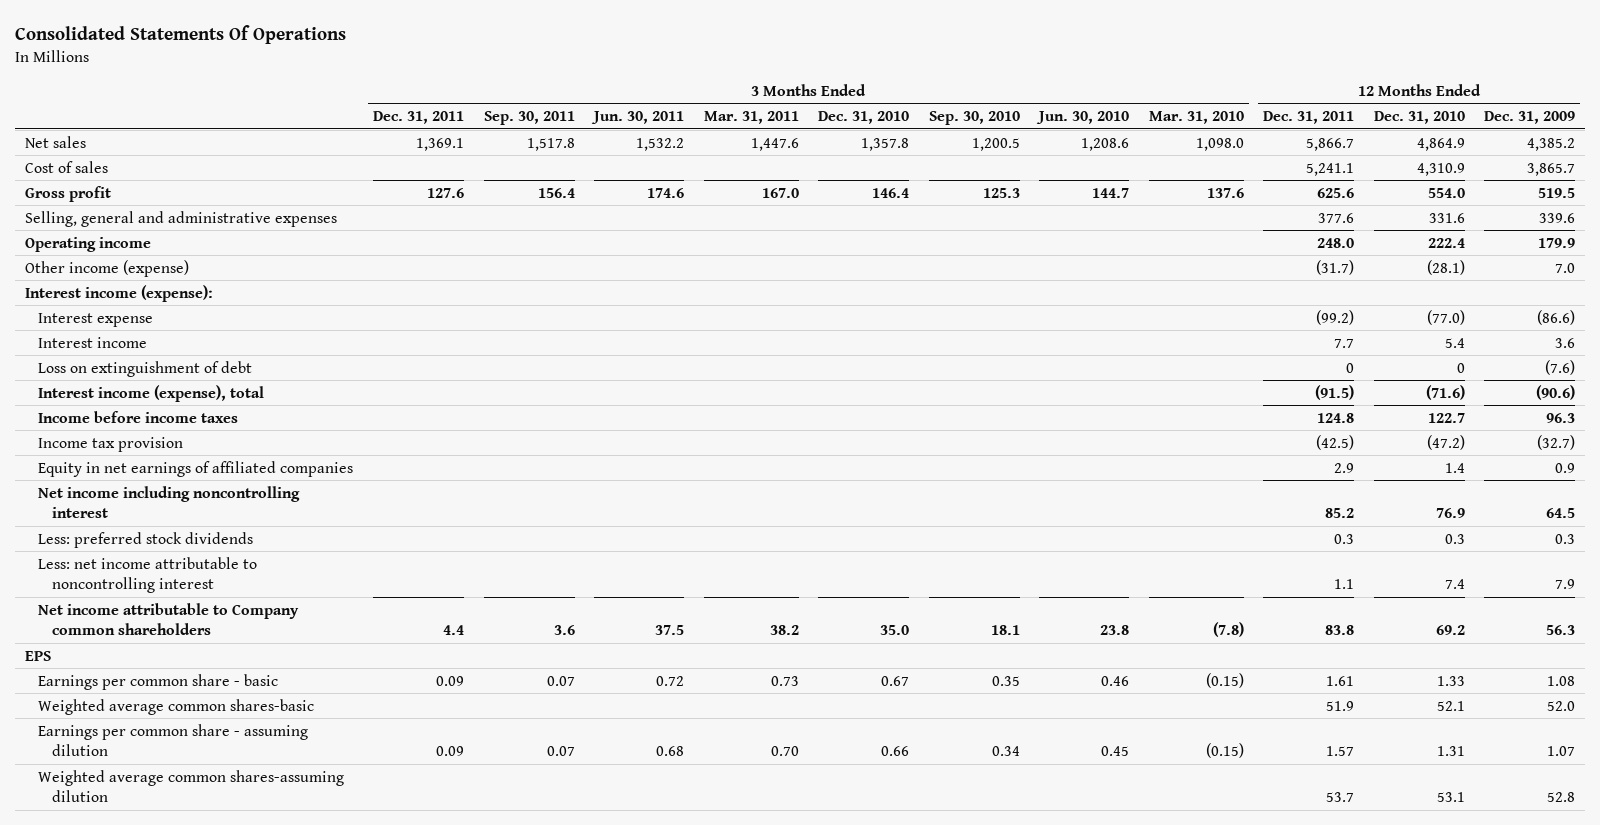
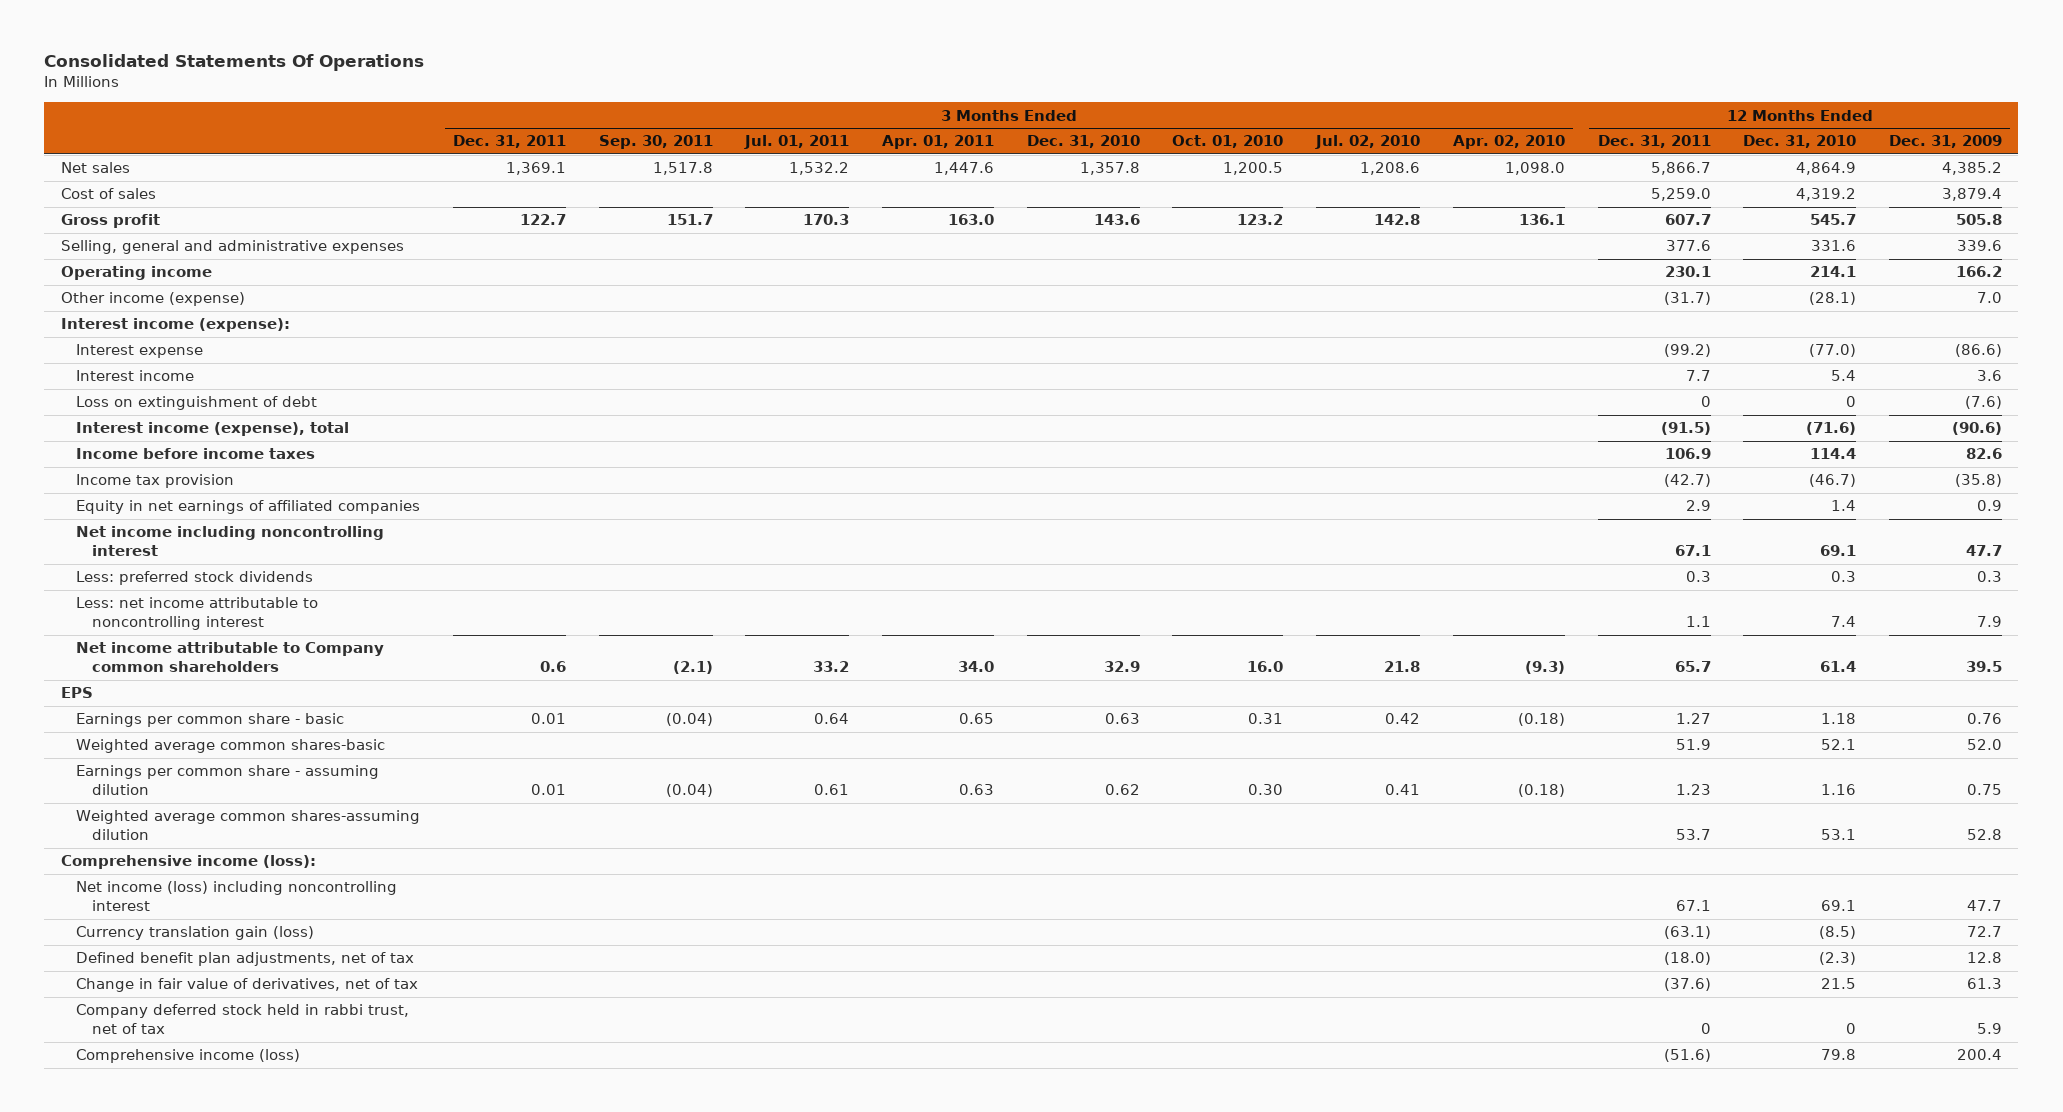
- | 3 Months Ended Dec. 31, 2011 | 3 Months Ended Sep. 30, 2011 | 3 Months Ended Jun. 30, 2011 | 3 Months Ended Mar. 31, 2011 | 3 Months Ended Dec. 31, 2010 | 3 Months Ended Sep. 30, 2010 | 3 Months Ended Jun. 30, 2010 | 3 Months Ended Mar. 31, 2010 | 12 Months Ended Dec. 31, 2011 | 12 Months Ended Dec. 31, 2010 | 12 Months Ended Dec. 31, 2009
+ | 3 Months Ended Dec. 31, 2011 | 3 Months Ended Sep. 30, 2011 | 3 Months Ended Jul. 01, 2011 | 3 Months Ended Apr. 01, 2011 | 3 Months Ended Dec. 31, 2010 | 3 Months Ended Oct. 01, 2010 | 3 Months Ended Jul. 02, 2010 | 3 Months Ended Apr. 02, 2010 | 12 Months Ended Dec. 31, 2011 | 12 Months Ended Dec. 31, 2010 | 12 Months Ended Dec. 31, 2009
- Cost of sales | | | | | | | | | 5,241.1 | 4,310.9 | 3,865.7
- Gross profit | 127.6 | 156.4 | 174.6 | 167.0 | 146.4 | 125.3 | 144.7 | 137.6 | 625.6 | 554.0 | 519.5
+ Cost of sales | | | | | | | | | 5,259.0 | 4,319.2 | 3,879.4
+ Gross profit | 122.7 | 151.7 | 170.3 | 163.0 | 143.6 | 123.2 | 142.8 | 136.1 | 607.7 | 545.7 | 505.8
- Operating income | | | | | | | | | 248.0 | 222.4 | 179.9
+ Operating income | | | | | | | | | 230.1 | 214.1 | 166.2
- Income before income taxes | | | | | | | | | 124.8 | 122.7 | 96.3
- Income tax provision | | | | | | | | | (42.5) | (47.2) | (32.7)
+ Income before income taxes | | | | | | | | | 106.9 | 114.4 | 82.6
+ Income tax provision | | | | | | | | | (42.7) | (46.7) | (35.8)
- Net income including noncontrolling interest | | | | | | | | | 85.2 | 76.9 | 64.5
+ Net income including noncontrolling interest | | | | | | | | | 67.1 | 69.1 | 47.7
- Net income attributable to Company common shareholders | 4.4 | 3.6 | 37.5 | 38.2 | 35.0 | 18.1 | 23.8 | (7.8) | 83.8 | 69.2 | 56.3
+ Net income attributable to Company common shareholders | 0.6 | (2.1) | 33.2 | 34.0 | 32.9 | 16.0 | 21.8 | (9.3) | 65.7 | 61.4 | 39.5
- Earnings per common share - basic | 0.09 | 0.07 | 0.72 | 0.73 | 0.67 | 0.35 | 0.46 | (0.15) | 1.61 | 1.33 | 1.08
+ Earnings per common share - basic | 0.01 | (0.04) | 0.64 | 0.65 | 0.63 | 0.31 | 0.42 | (0.18) | 1.27 | 1.18 | 0.76
- Earnings per common share - assuming dilution | 0.09 | 0.07 | 0.68 | 0.70 | 0.66 | 0.34 | 0.45 | (0.15) | 1.57 | 1.31 | 1.07
+ Earnings per common share - assuming dilution | 0.01 | (0.04) | 0.61 | 0.63 | 0.62 | 0.30 | 0.41 | (0.18) | 1.23 | 1.16 | 0.75
+ Comprehensive income (loss):
+ Net income (loss) including noncontrolling interest | | | | | | | | | 67.1 | 69.1 | 47.7
+ Currency translation gain (loss) | | | | | | | | | (63.1) | (8.5) | 72.7
+ Defined benefit plan adjustments, net of tax | | | | | | | | | (18.0) | (2.3) | 12.8
+ Change in fair value of derivatives, net of tax | | | | | | | | | (37.6) | 21.5 | 61.3
+ Company deferred stock held in rabbi trust, net of tax | | | | | | | | | 0 | 0 | 5.9
+ Comprehensive income (loss) | | | | | | | | | (51.6) | 79.8 | 200.4

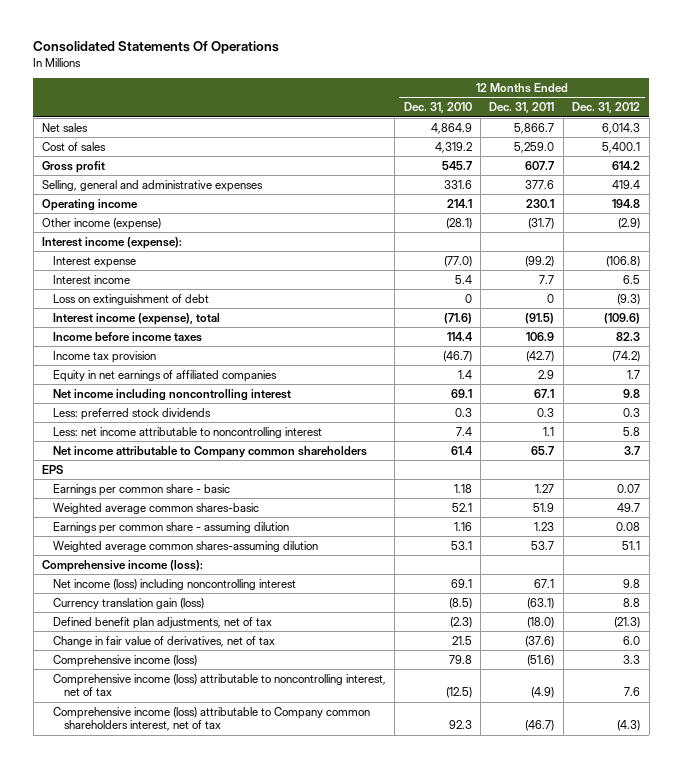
- | 3 Months Ended Dec. 31, 2011 | 3 Months Ended Sep. 30, 2011 | 3 Months Ended Jul. 01, 2011 | 3 Months Ended Apr. 01, 2011 | 3 Months Ended Dec. 31, 2010 | 3 Months Ended Oct. 01, 2010 | 3 Months Ended Jul. 02, 2010 | 3 Months Ended Apr. 02, 2010 | 12 Months Ended Dec. 31, 2011 | 12 Months Ended Dec. 31, 2010 | 12 Months Ended Dec. 31, 2009
+ | 12 Months Ended Dec. 31, 2010 | 12 Months Ended Dec. 31, 2011 | 12 Months Ended Dec. 31, 2012
- Company deferred stock held in rabbi trust, net of tax | | | | | | | | | 0 | 0 | 5.9
+ Comprehensive income (loss) attributable to noncontrolling interest, net of tax | (12.5) | (4.9) | 7.6
+ Comprehensive income (loss) attributable to Company common shareholders interest, net of tax | 92.3 | (46.7) | (4.3)

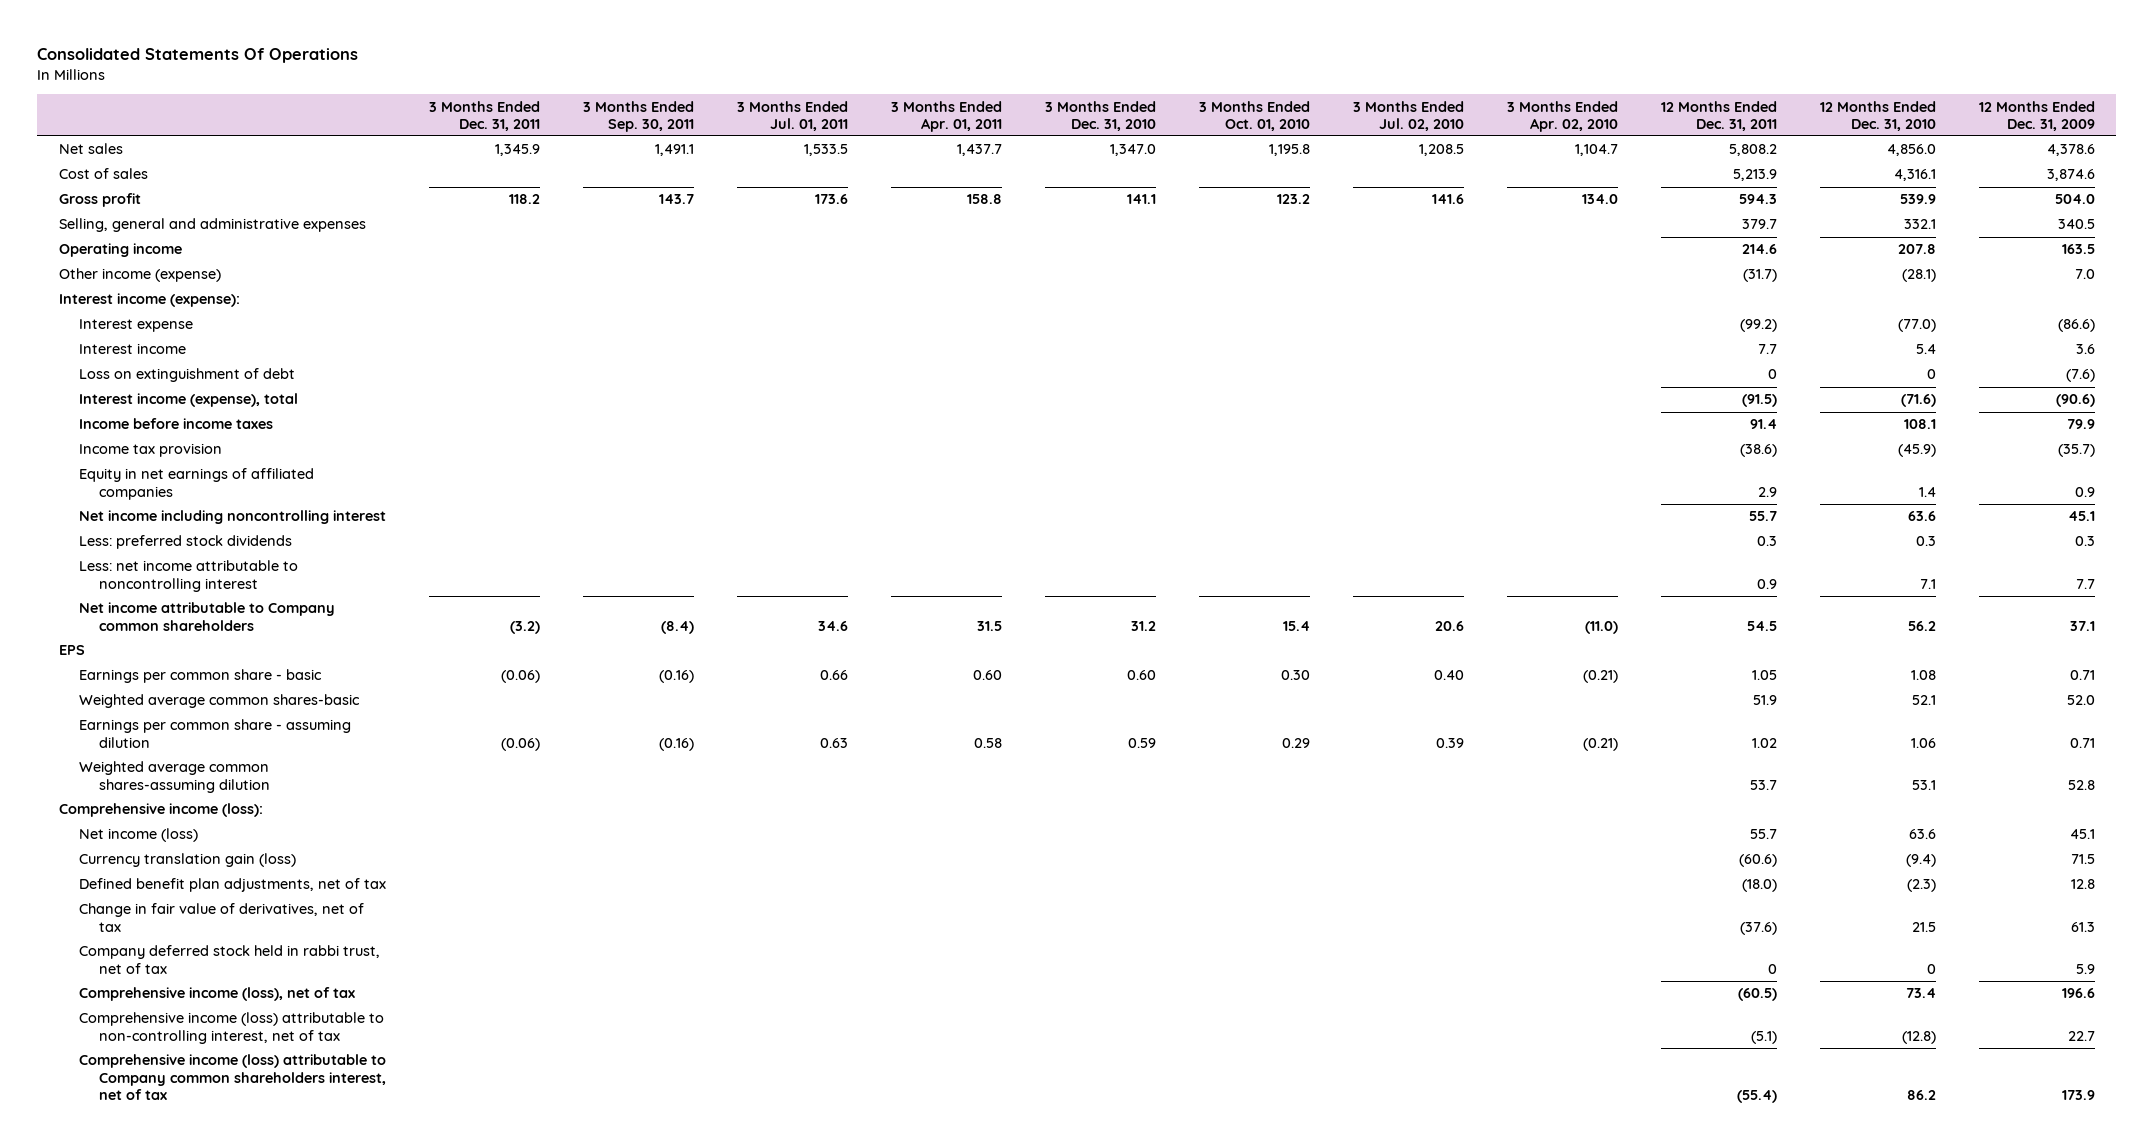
- | 12 Months Ended Dec. 31, 2010 | 12 Months Ended Dec. 31, 2011 | 12 Months Ended Dec. 31, 2012
+ | 3 Months Ended Dec. 31, 2011 | 3 Months Ended Sep. 30, 2011 | 3 Months Ended Jul. 01, 2011 | 3 Months Ended Apr. 01, 2011 | 3 Months Ended Dec. 31, 2010 | 3 Months Ended Oct. 01, 2010 | 3 Months Ended Jul. 02, 2010 | 3 Months Ended Apr. 02, 2010 | 12 Months Ended Dec. 31, 2011 | 12 Months Ended Dec. 31, 2010 | 12 Months Ended Dec. 31, 2009
- Net sales | 4,864.9 | 5,866.7 | 6,014.3
- Cost of sales | 4,319.2 | 5,259.0 | 5,400.1
- Gross profit | 545.7 | 607.7 | 614.2
- Selling, general and administrative expenses | 331.6 | 377.6 | 419.4
- Operating income | 214.1 | 230.1 | 194.8
+ Net sales | 1,345.9 | 1,491.1 | 1,533.5 | 1,437.7 | 1,347.0 | 1,195.8 | 1,208.5 | 1,104.7 | 5,808.2 | 4,856.0 | 4,378.6
+ Cost of sales | | | | | | | | | 5,213.9 | 4,316.1 | 3,874.6
+ Gross profit | 118.2 | 143.7 | 173.6 | 158.8 | 141.1 | 123.2 | 141.6 | 134.0 | 594.3 | 539.9 | 504.0
+ Selling, general and administrative expenses | | | | | | | | | 379.7 | 332.1 | 340.5
+ Operating income | | | | | | | | | 214.6 | 207.8 | 163.5
- Income before income taxes | 114.4 | 106.9 | 82.3
- Income tax provision | (46.7) | (42.7) | (74.2)
+ Income before income taxes | | | | | | | | | 91.4 | 108.1 | 79.9
+ Income tax provision | | | | | | | | | (38.6) | (45.9) | (35.7)
- Net income including noncontrolling interest | 69.1 | 67.1 | 9.8
+ Net income including noncontrolling interest | | | | | | | | | 55.7 | 63.6 | 45.1
- Less: net income attributable to noncontrolling interest | 7.4 | 1.1 | 5.8
- Net income attributable to Company common shareholders | 61.4 | 65.7 | 3.7
+ Less: net income attributable to noncontrolling interest | | | | | | | | | 0.9 | 7.1 | 7.7
+ Net income attributable to Company common shareholders | (3.2) | (8.4) | 34.6 | 31.5 | 31.2 | 15.4 | 20.6 | (11.0) | 54.5 | 56.2 | 37.1
- Earnings per common share - basic | 1.18 | 1.27 | 0.07
+ Earnings per common share - basic | (0.06) | (0.16) | 0.66 | 0.60 | 0.60 | 0.30 | 0.40 | (0.21) | 1.05 | 1.08 | 0.71
- Earnings per common share - assuming dilution | 1.16 | 1.23 | 0.08
+ Earnings per common share - assuming dilution | (0.06) | (0.16) | 0.63 | 0.58 | 0.59 | 0.29 | 0.39 | (0.21) | 1.02 | 1.06 | 0.71
- Net income (loss) including noncontrolling interest | 69.1 | 67.1 | 9.8
- Currency translation gain (loss) | (8.5) | (63.1) | 8.8
+ Net income (loss) | | | | | | | | | 55.7 | 63.6 | 45.1
+ Currency translation gain (loss) | | | | | | | | | (60.6) | (9.4) | 71.5
- Comprehensive income (loss) | 79.8 | (51.6) | 3.3
- Comprehensive income (loss) attributable to noncontrolling interest, net of tax | (12.5) | (4.9) | 7.6
- Comprehensive income (loss) attributable to Company common shareholders interest, net of tax | 92.3 | (46.7) | (4.3)
+ Company deferred stock held in rabbi trust, net of tax | | | | | | | | | 0 | 0 | 5.9
+ Comprehensive income (loss), net of tax | | | | | | | | | (60.5) | 73.4 | 196.6
+ Comprehensive income (loss) attributable to non-controlling interest, net of tax | | | | | | | | | (5.1) | (12.8) | 22.7
+ Comprehensive income (loss) attributable to Company common shareholders interest, net of tax | | | | | | | | | (55.4) | 86.2 | 173.9

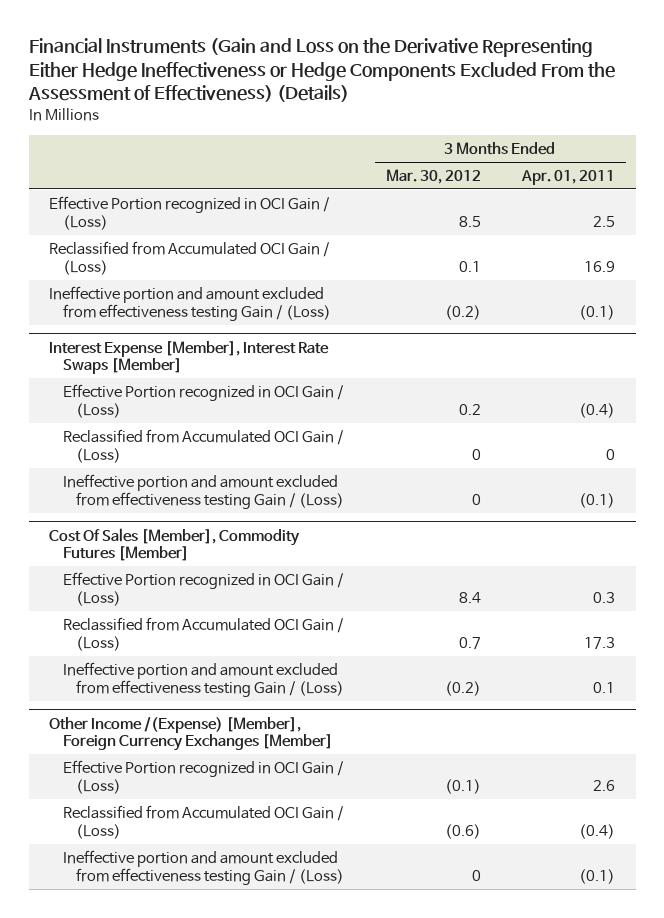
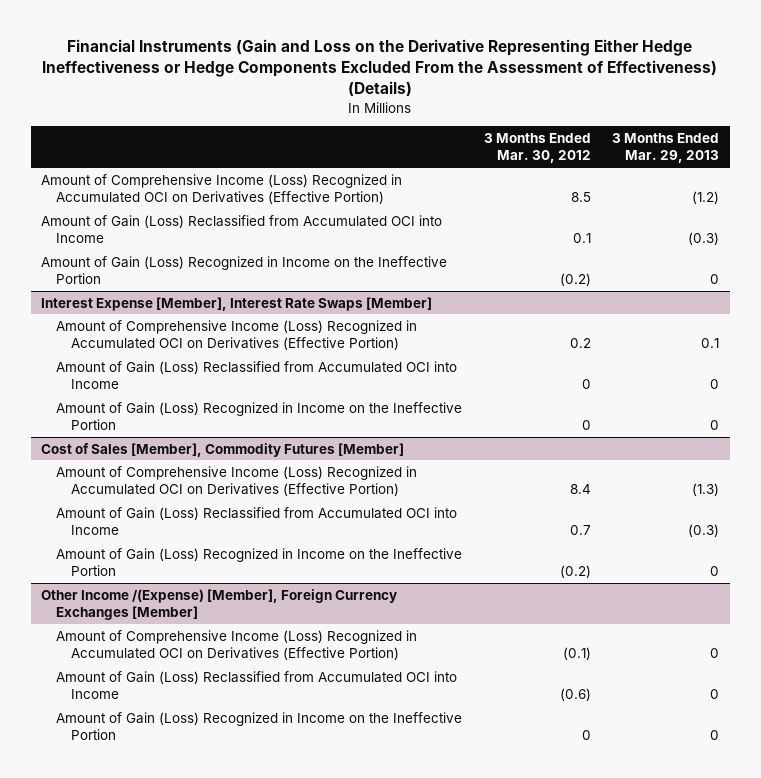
- | 3 Months Ended Mar. 30, 2012 | 3 Months Ended Apr. 01, 2011
+ | 3 Months Ended Mar. 30, 2012 | 3 Months Ended Mar. 29, 2013
- Effective Portion recognized in OCI Gain / (Loss) | 8.5 | 2.5
- Reclassified from Accumulated OCI Gain / (Loss) | 0.1 | 16.9
- Ineffective portion and amount excluded from effectiveness testing Gain / (Loss) | (0.2) | (0.1)
+ Amount of Comprehensive Income (Loss) Recognized in Accumulated OCI on Derivatives (Effective Portion) | 8.5 | (1.2)
+ Amount of Gain (Loss) Reclassified from Accumulated OCI into Income | 0.1 | (0.3)
+ Amount of Gain (Loss) Recognized in Income on the Ineffective Portion | (0.2) | 0
@ Interest Expense [Member], Interest Rate Swaps [Member]
- Effective Portion recognized in OCI Gain / (Loss) | 0.2 | (0.4)
- Reclassified from Accumulated OCI Gain / (Loss) | 0 | 0
- Ineffective portion and amount excluded from effectiveness testing Gain / (Loss) | 0 | (0.1)
- Cost Of Sales [Member], Commodity Futures [Member]
- Effective Portion recognized in OCI Gain / (Loss) | 8.4 | 0.3
- Reclassified from Accumulated OCI Gain / (Loss) | 0.7 | 17.3
- Ineffective portion and amount excluded from effectiveness testing Gain / (Loss) | (0.2) | 0.1
@ Interest Expense [Member], Interest Rate Swaps [Member]
+ Amount of Comprehensive Income (Loss) Recognized in Accumulated OCI on Derivatives (Effective Portion) | 0.2 | 0.1
+ Amount of Gain (Loss) Reclassified from Accumulated OCI into Income | 0 | 0
+ Amount of Gain (Loss) Recognized in Income on the Ineffective Portion | 0 | 0
+ Cost of Sales [Member], Commodity Futures [Member]
+ Amount of Comprehensive Income (Loss) Recognized in Accumulated OCI on Derivatives (Effective Portion) | 8.4 | (1.3)
+ Amount of Gain (Loss) Reclassified from Accumulated OCI into Income | 0.7 | (0.3)
+ Amount of Gain (Loss) Recognized in Income on the Ineffective Portion | (0.2) | 0
@ Other Income /(Expense) [Member], Foreign Currency Exchanges [Member]
- Effective Portion recognized in OCI Gain / (Loss) | (0.1) | 2.6
- Reclassified from Accumulated OCI Gain / (Loss) | (0.6) | (0.4)
- Ineffective portion and amount excluded from effectiveness testing Gain / (Loss) | 0 | (0.1)
+ Amount of Comprehensive Income (Loss) Recognized in Accumulated OCI on Derivatives (Effective Portion) | (0.1) | 0
+ Amount of Gain (Loss) Reclassified from Accumulated OCI into Income | (0.6) | 0
+ Amount of Gain (Loss) Recognized in Income on the Ineffective Portion | 0 | 0

